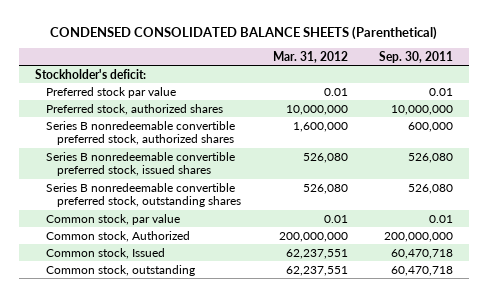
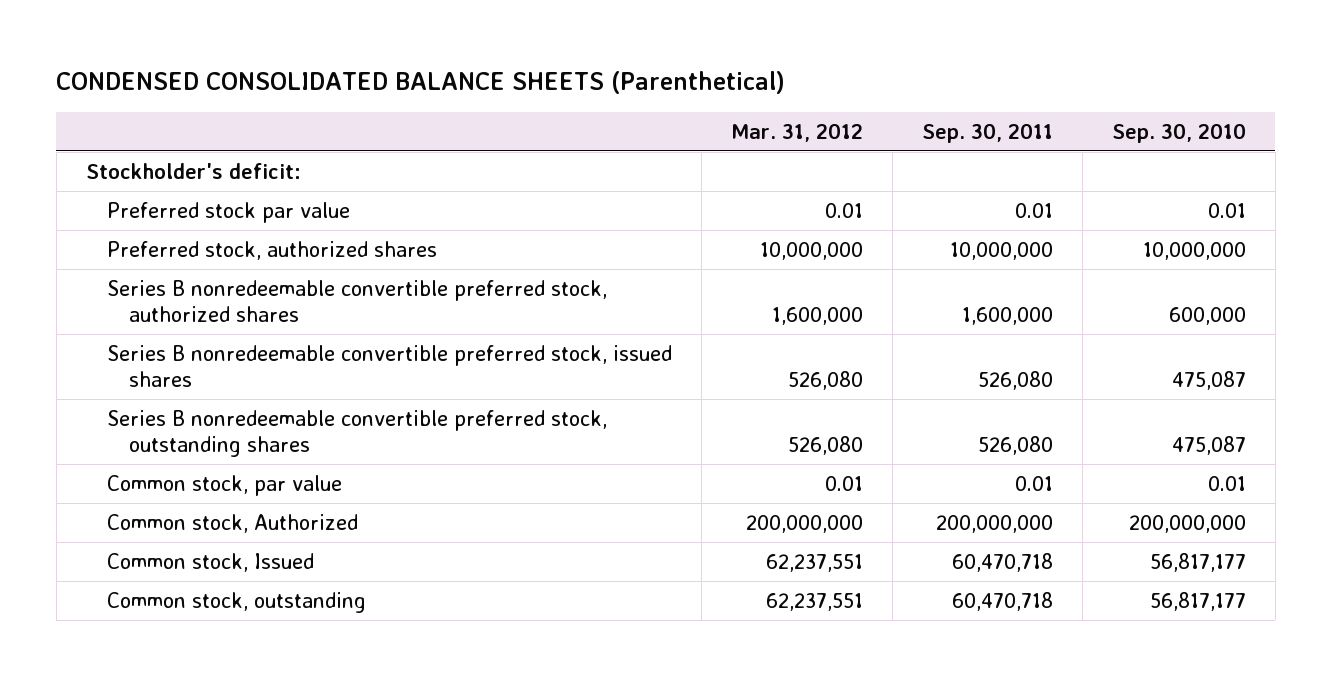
- | Mar. 31, 2012 | Sep. 30, 2011
+ | Mar. 31, 2012 | Sep. 30, 2011 | Sep. 30, 2010
- Series B nonredeemable convertible preferred stock, authorized shares | 1,600,000 | 600,000
+ Series B nonredeemable convertible preferred stock, authorized shares | 1,600,000 | 1,600,000 | 600,000

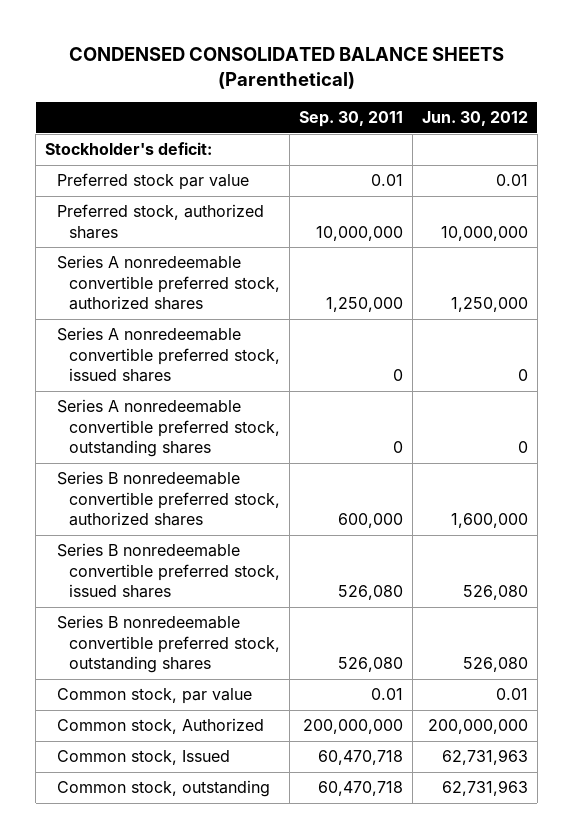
- | Mar. 31, 2012 | Sep. 30, 2011 | Sep. 30, 2010
+ | Sep. 30, 2011 | Jun. 30, 2012
- Series B nonredeemable convertible preferred stock, authorized shares | 1,600,000 | 1,600,000 | 600,000
+ Series A nonredeemable convertible preferred stock, authorized shares | 1,250,000 | 1,250,000
+ Series A nonredeemable convertible preferred stock, issued shares | 0 | 0
+ Series A nonredeemable convertible preferred stock, outstanding shares | 0 | 0
+ Series B nonredeemable convertible preferred stock, authorized shares | 600,000 | 1,600,000

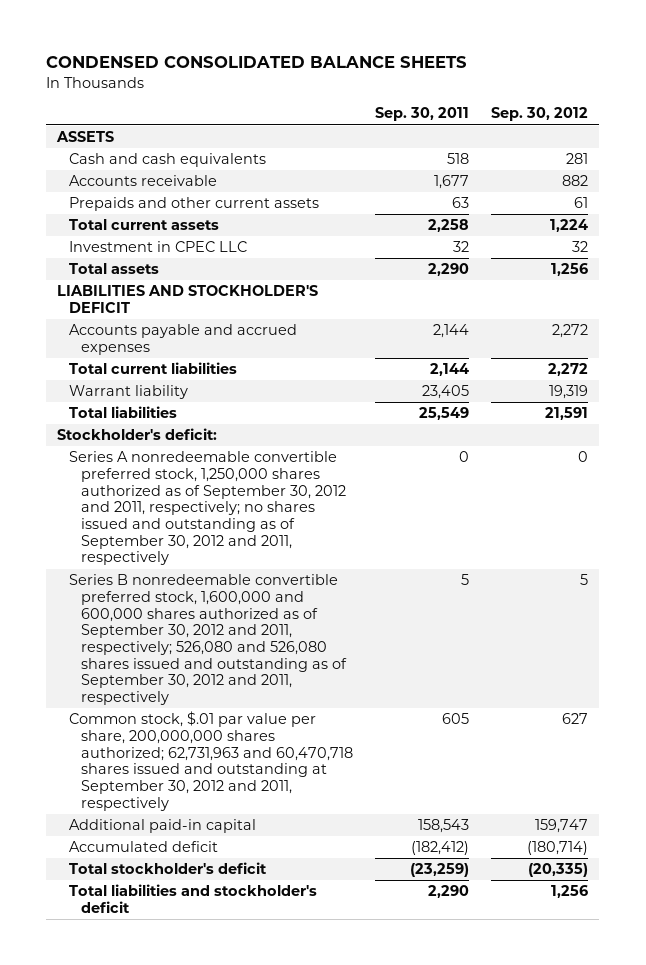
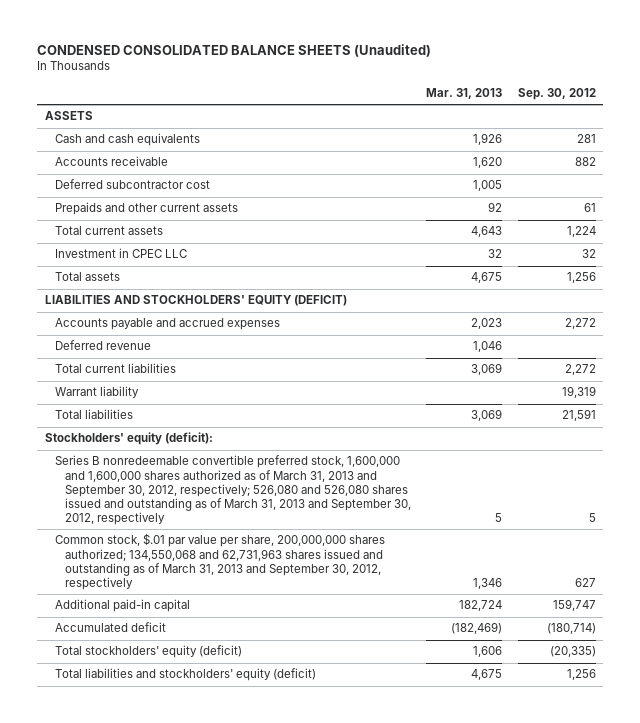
- CONDENSED CONSOLIDATED BALANCE SHEETS
+ CONDENSED CONSOLIDATED BALANCE SHEETS (Unaudited)
- | Sep. 30, 2011 | Sep. 30, 2012
+ | Mar. 31, 2013 | Sep. 30, 2012
+ Deferred subcontractor cost | 1,005 |
- LIABILITIES AND STOCKHOLDER'S DEFICIT
+ LIABILITIES AND STOCKHOLDERS' EQUITY (DEFICIT)
+ Deferred revenue | 1,046 |
- Stockholder's deficit:
- Series A nonredeemable convertible preferred stock, 1,250,000 shares authorized as of September 30, 2012 and 2011, respectively; no shares issued and outstanding as of September 30, 2012 and 2011, respectively | 0 | 0
- Series B nonredeemable convertible preferred stock, 1,600,000 and 600,000 shares authorized as of September 30, 2012 and 2011, respectively; 526,080 and 526,080 shares issued and outstanding as of September 30, 2012 and 2011, respectively | 5 | 5
- Common stock, $.01 par value per share, 200,000,000 shares authorized; 62,731,963 and 60,470,718 shares issued and outstanding at September 30, 2012 and 2011, respectively | 605 | 627
+ Stockholders' equity (deficit):
+ Series B nonredeemable convertible preferred stock, 1,600,000 and 1,600,000 shares authorized as of March 31, 2013 and September 30, 2012, respectively; 526,080 and 526,080 shares issued and outstanding as of March 31, 2013 and September 30, 2012, respectively | 5 | 5
+ Common stock, $.01 par value per share, 200,000,000 shares authorized; 134,550,068 and 62,731,963 shares issued and outstanding as of March 31, 2013 and September 30, 2012, respectively | 1,346 | 627
- Total stockholder's deficit | (23,259) | (20,335)
- Total liabilities and stockholder's deficit | 2,290 | 1,256
+ Total stockholders' equity (deficit) | 1,606 | (20,335)
+ Total liabilities and stockholders' equity (deficit) | 4,675 | 1,256

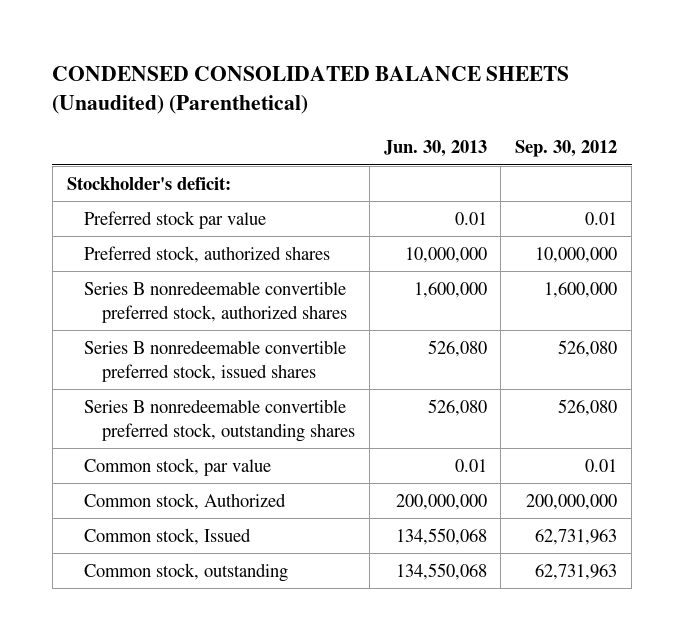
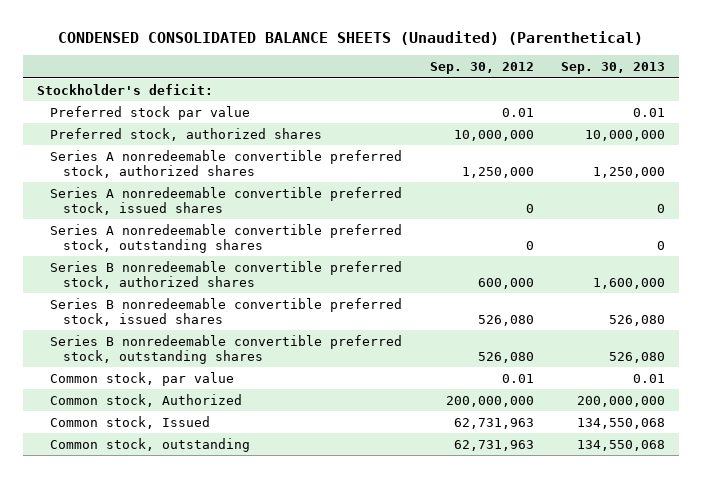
- | Jun. 30, 2013 | Sep. 30, 2012
+ | Sep. 30, 2012 | Sep. 30, 2013
- Series B nonredeemable convertible preferred stock, authorized shares | 1,600,000 | 1,600,000
+ Series A nonredeemable convertible preferred stock, authorized shares | 1,250,000 | 1,250,000
+ Series A nonredeemable convertible preferred stock, issued shares | 0 | 0
+ Series A nonredeemable convertible preferred stock, outstanding shares | 0 | 0
+ Series B nonredeemable convertible preferred stock, authorized shares | 600,000 | 1,600,000

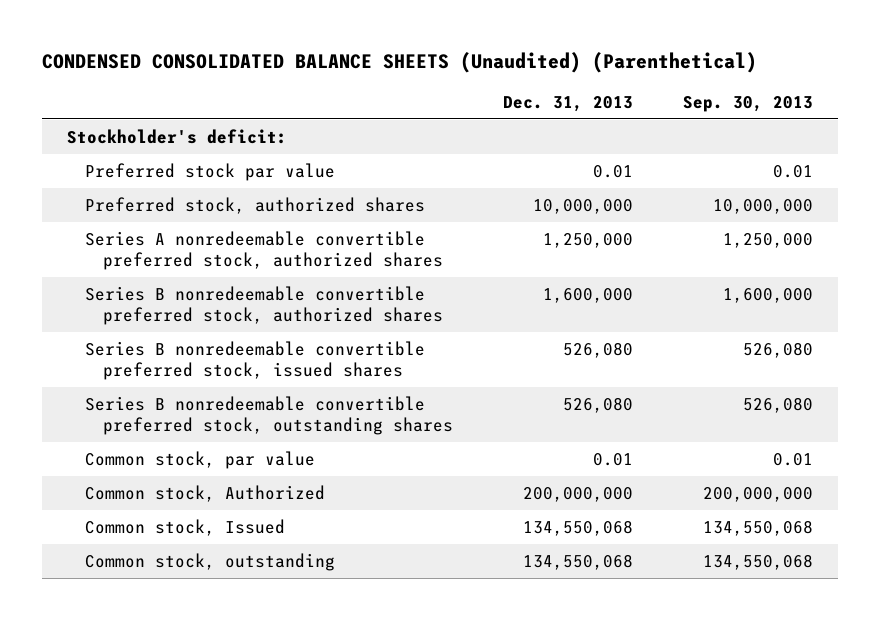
- | Sep. 30, 2012 | Sep. 30, 2013
+ | Dec. 31, 2013 | Sep. 30, 2013
- Series A nonredeemable convertible preferred stock, issued shares | 0 | 0
- Series A nonredeemable convertible preferred stock, outstanding shares | 0 | 0

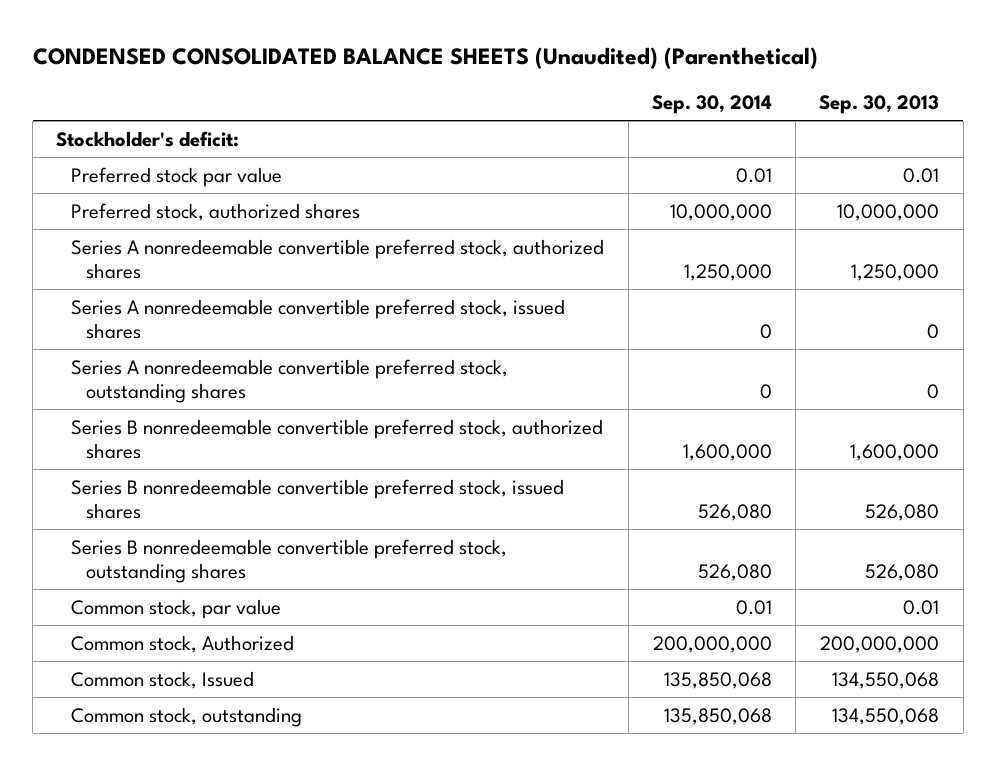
- | Dec. 31, 2013 | Sep. 30, 2013
+ | Sep. 30, 2014 | Sep. 30, 2013
+ Series A nonredeemable convertible preferred stock, issued shares | 0 | 0
+ Series A nonredeemable convertible preferred stock, outstanding shares | 0 | 0

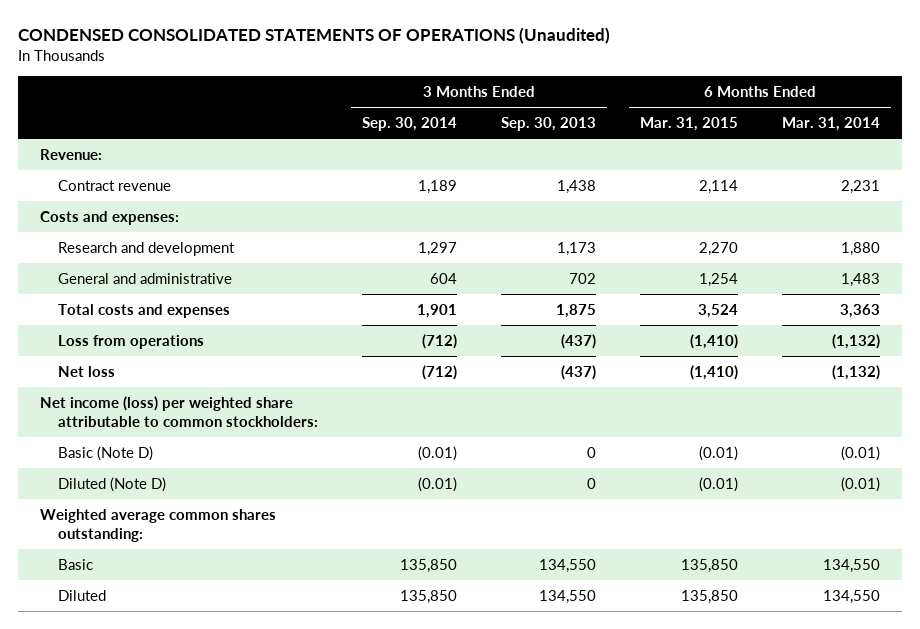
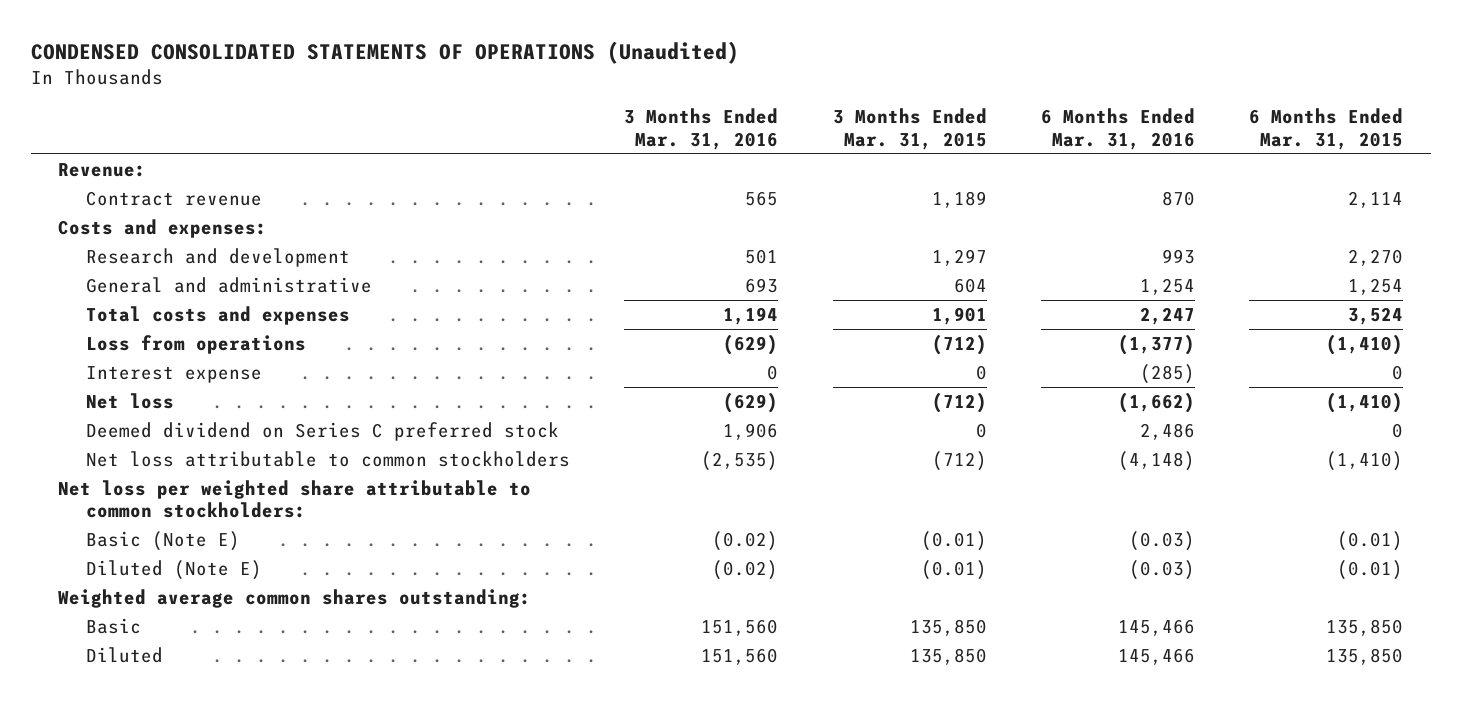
- | 3 Months Ended Sep. 30, 2014 | 3 Months Ended Sep. 30, 2013 | 6 Months Ended Mar. 31, 2015 | 6 Months Ended Mar. 31, 2014
+ | 3 Months Ended Mar. 31, 2016 | 3 Months Ended Mar. 31, 2015 | 6 Months Ended Mar. 31, 2016 | 6 Months Ended Mar. 31, 2015
+ Interest expense | 0 | 0 | (285) | 0
- Net income (loss) per weighted share attributable to common stockholders:
- Basic (Note D) | (0.01) | 0 | (0.01) | (0.01)
- Diluted (Note D) | (0.01) | 0 | (0.01) | (0.01)
+ Deemed dividend on Series C preferred stock | 1,906 | 0 | 2,486 | 0
+ Net loss attributable to common stockholders | (2,535) | (712) | (4,148) | (1,410)
+ Net loss per weighted share attributable to common stockholders:
+ Basic (Note E) | (0.02) | (0.01) | (0.03) | (0.01)
+ Diluted (Note E) | (0.02) | (0.01) | (0.03) | (0.01)

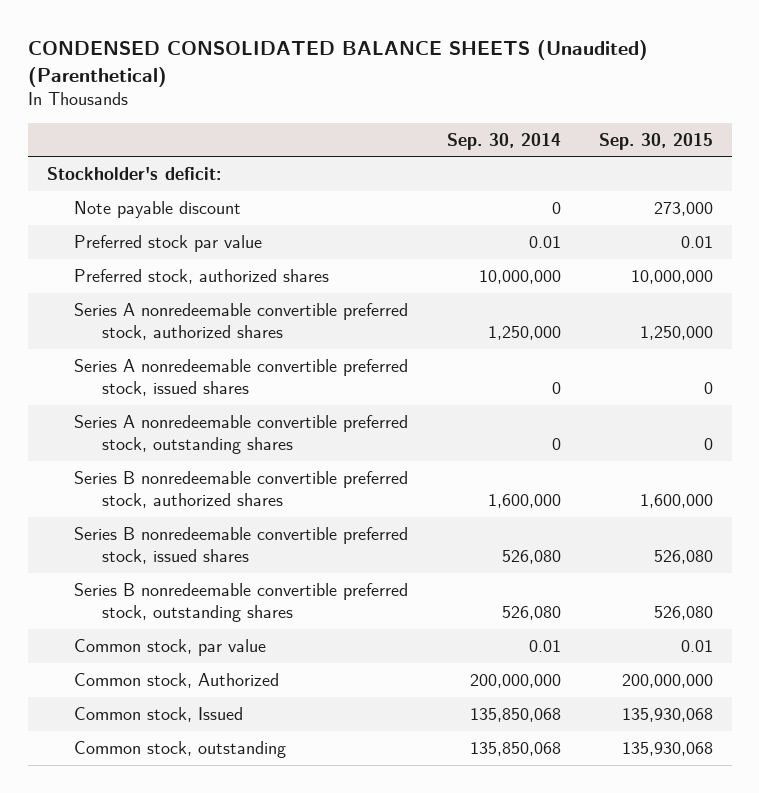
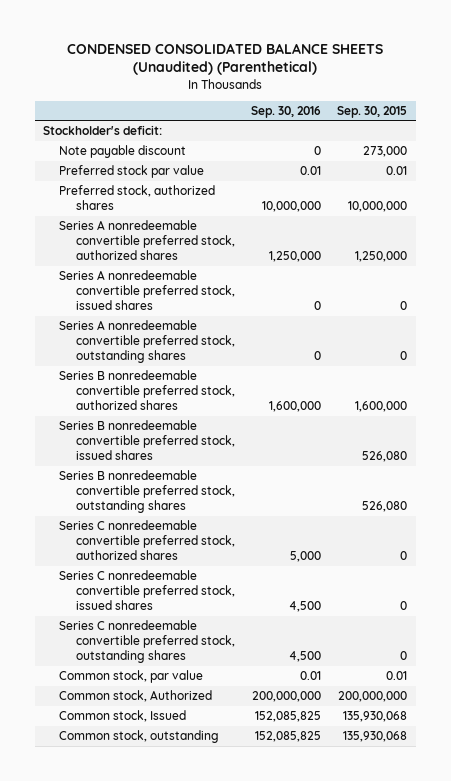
- | Sep. 30, 2014 | Sep. 30, 2015
+ | Sep. 30, 2016 | Sep. 30, 2015
+ Series C nonredeemable convertible preferred stock, authorized shares | 5,000 | 0
+ Series C nonredeemable convertible preferred stock, issued shares | 4,500 | 0
+ Series C nonredeemable convertible preferred stock, outstanding shares | 4,500 | 0

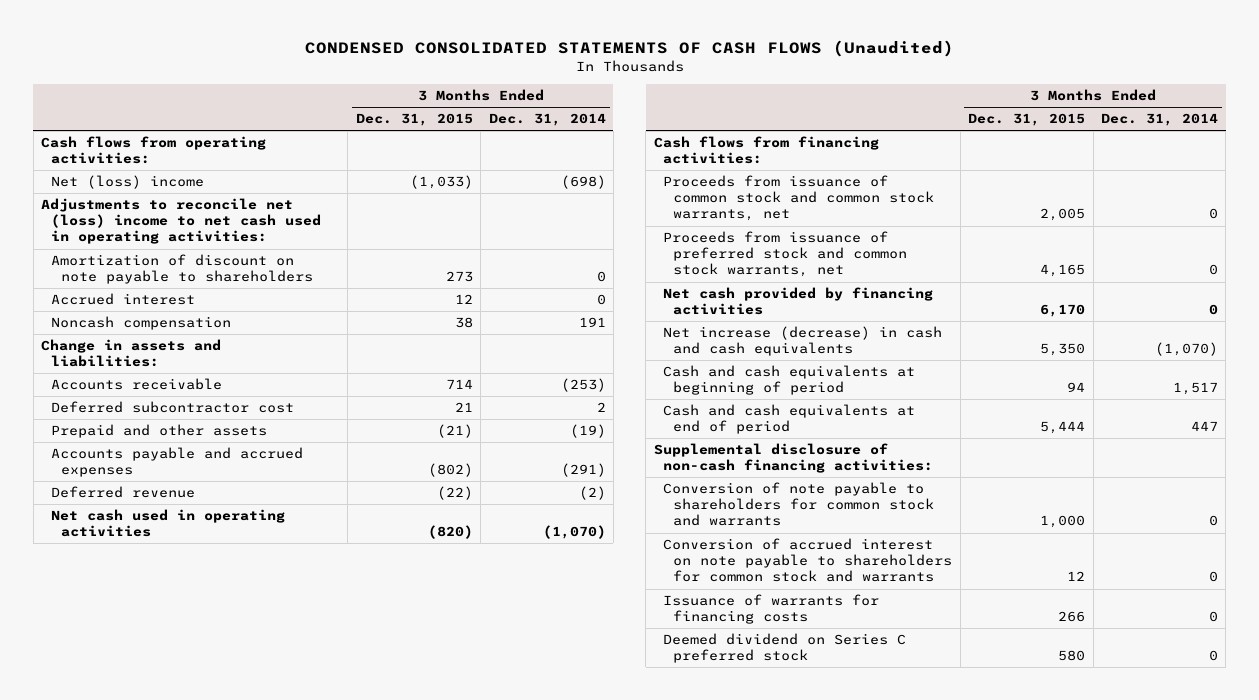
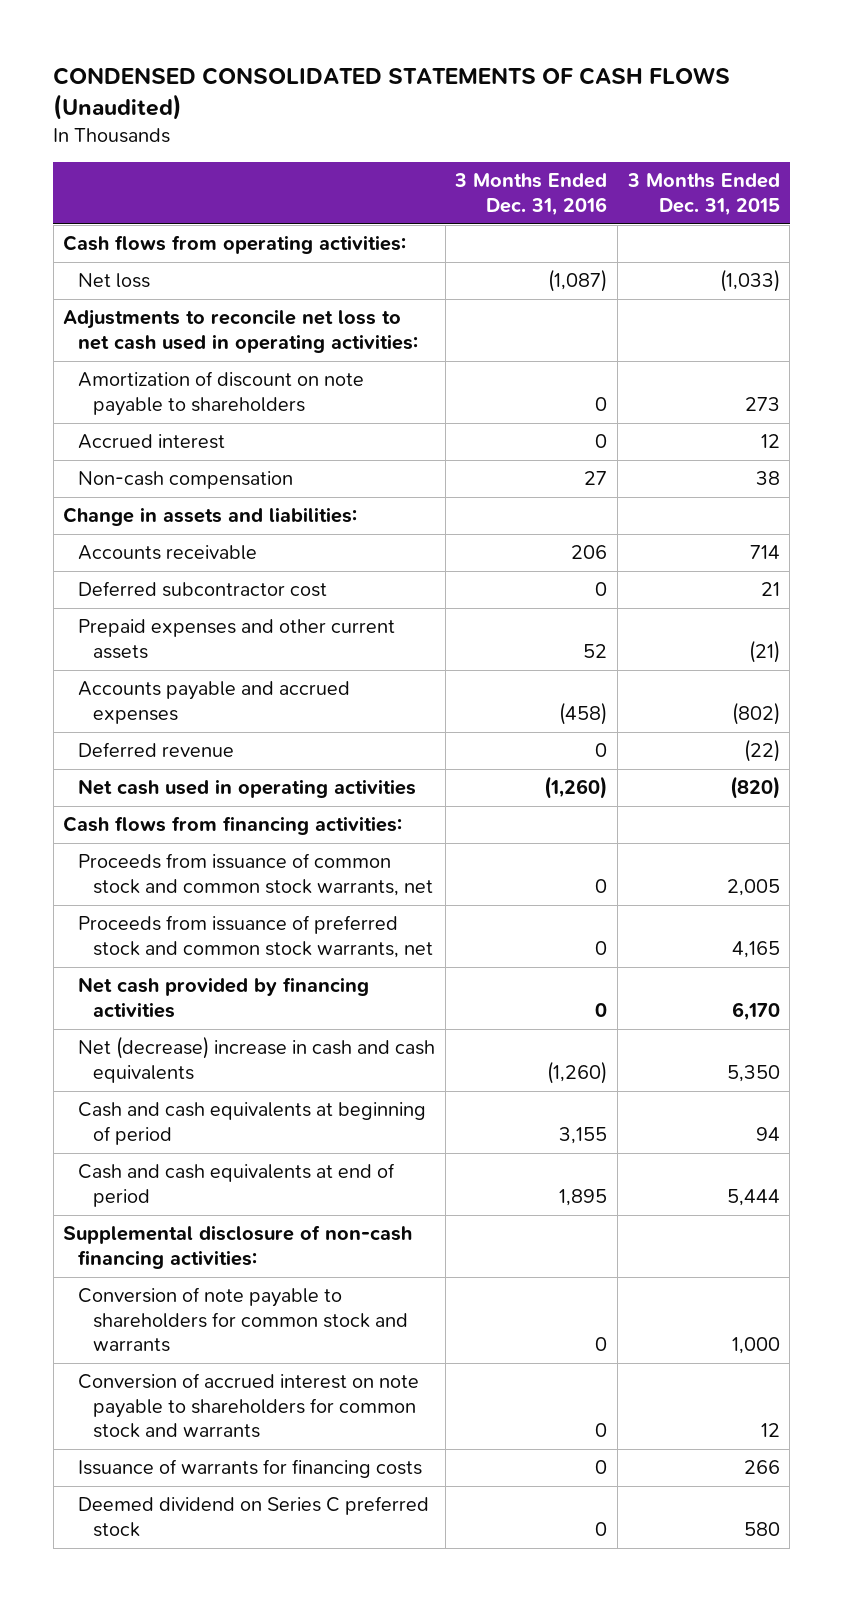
- | 3 Months Ended Dec. 31, 2015 | 3 Months Ended Dec. 31, 2014
+ | 3 Months Ended Dec. 31, 2016 | 3 Months Ended Dec. 31, 2015
- Net (loss) income | (1,033) | (698)
- Adjustments to reconcile net (loss) income to net cash used in operating activities:
+ Net loss | (1,087) | (1,033)
+ Adjustments to reconcile net loss to net cash used in operating activities:
- Noncash compensation | 38 | 191
+ Non-cash compensation | 27 | 38
- Prepaid and other assets | (21) | (19)
+ Prepaid expenses and other current assets | 52 | (21)
- Net increase (decrease) in cash and cash equivalents | 5,350 | (1,070)
+ Net (decrease) increase in cash and cash equivalents | (1,260) | 5,350

